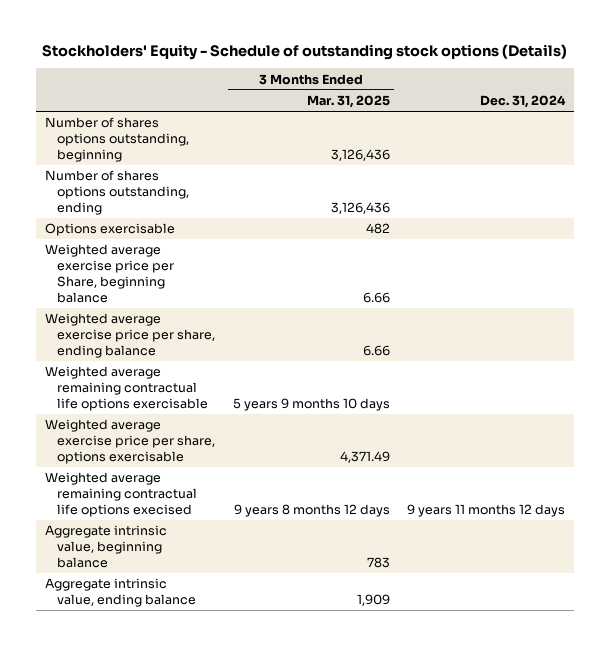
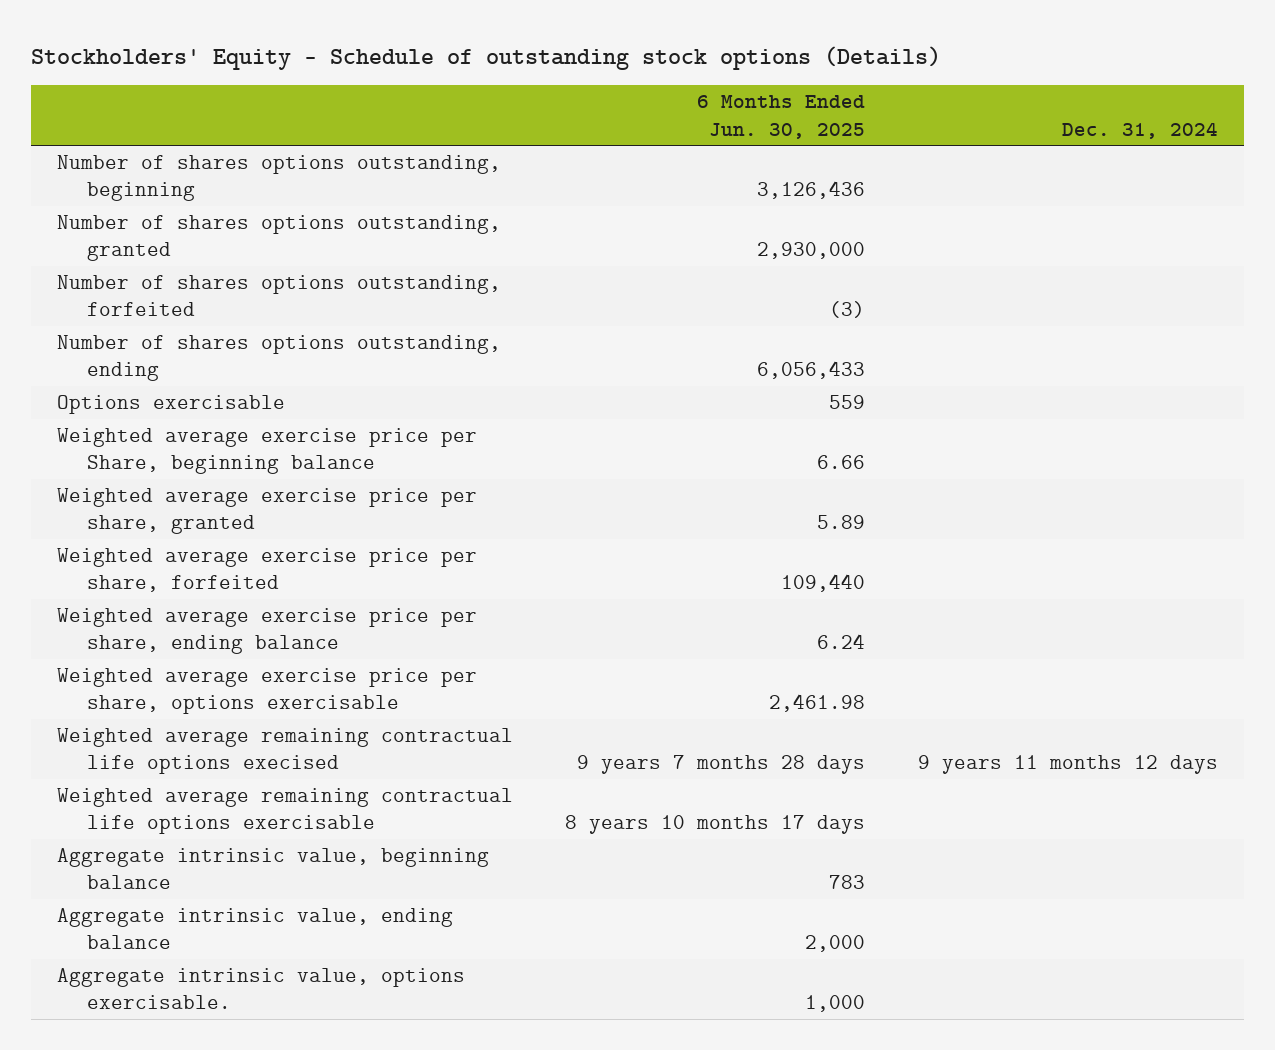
- | 3 Months Ended Mar. 31, 2025 | Dec. 31, 2024
+ | 6 Months Ended Jun. 30, 2025 | Dec. 31, 2024
+ Number of shares options outstanding, granted | 2,930,000 |
+ Number of shares options outstanding, forfeited | (3) |
+ Weighted average exercise price per share, granted | 5.89 |
+ Weighted average exercise price per share, forfeited | 109,440 |
moved down: Weighted average remaining contractual life options exercisable | 8 years 10 months 17 days |
+ Aggregate intrinsic value, options exercisable. | 1,000 |

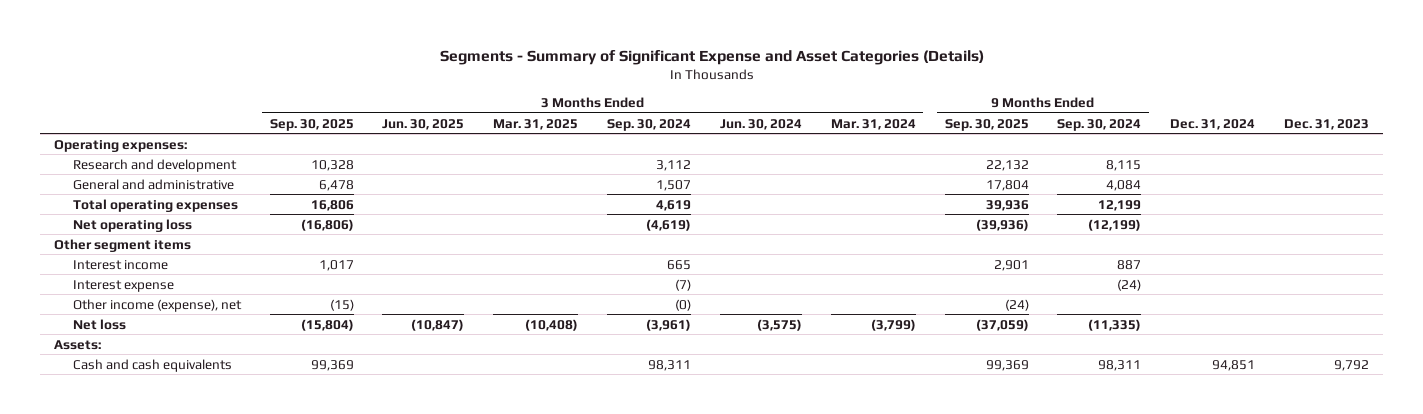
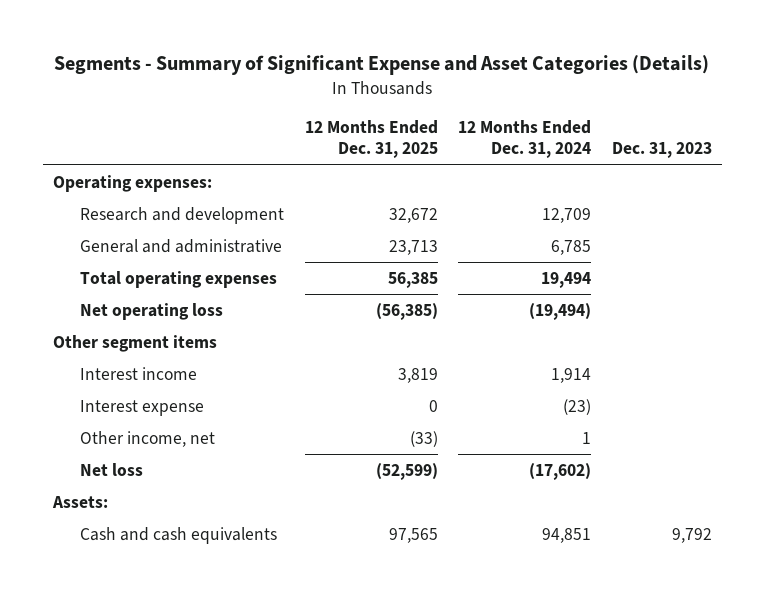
- | 3 Months Ended Sep. 30, 2025 | 3 Months Ended Jun. 30, 2025 | 3 Months Ended Mar. 31, 2025 | 3 Months Ended Sep. 30, 2024 | 3 Months Ended Jun. 30, 2024 | 3 Months Ended Mar. 31, 2024 | 9 Months Ended Sep. 30, 2025 | 9 Months Ended Sep. 30, 2024 | Dec. 31, 2024 | Dec. 31, 2023
+ | 12 Months Ended Dec. 31, 2025 | 12 Months Ended Dec. 31, 2024 | Dec. 31, 2023
- Other income (expense), net | (15) | | | (0) | | | (24) | | |
+ Other income, net | (33) | 1 |

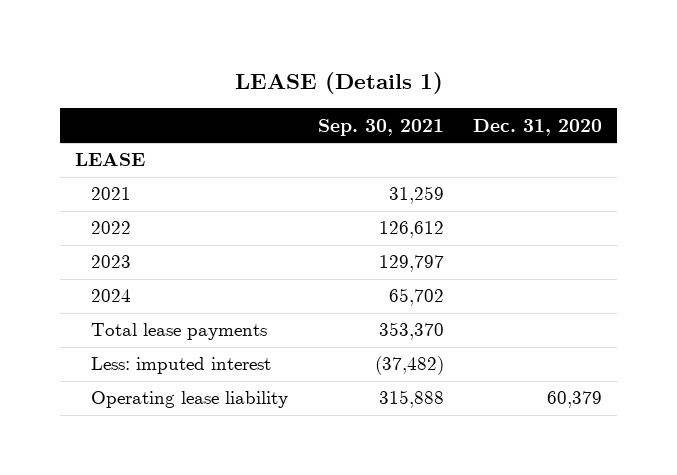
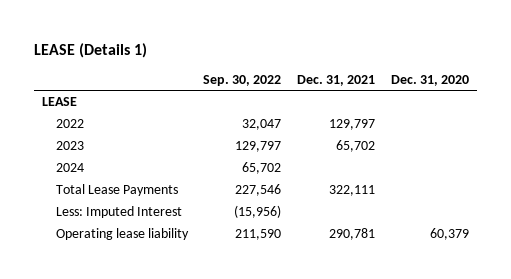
- | Sep. 30, 2021 | Dec. 31, 2020
+ | Sep. 30, 2022 | Dec. 31, 2021 | Dec. 31, 2020
- 2021 | 31,259 |
- Total lease payments | 353,370 |
- Less: imputed interest | (37,482) |
+ Total Lease Payments | 227,546 | 322,111 |
+ Less: Imputed Interest | (15,956) | |

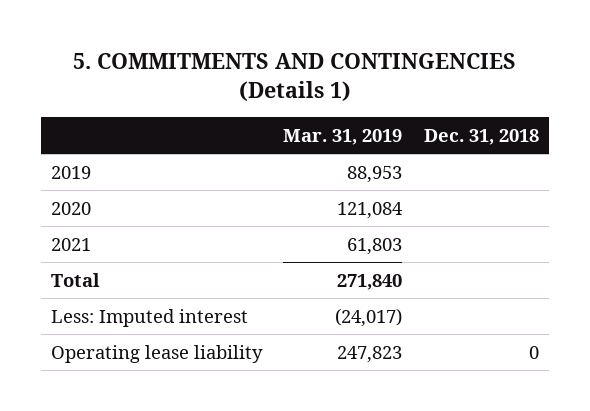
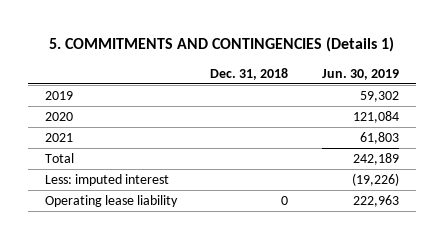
- | Mar. 31, 2019 | Dec. 31, 2018
+ | Dec. 31, 2018 | Jun. 30, 2019
- Less: Imputed interest | (24,017) |
+ Less: imputed interest | | (19,226)

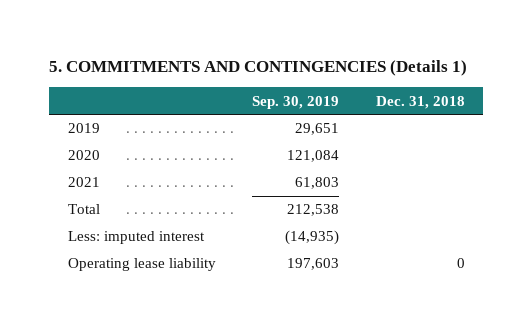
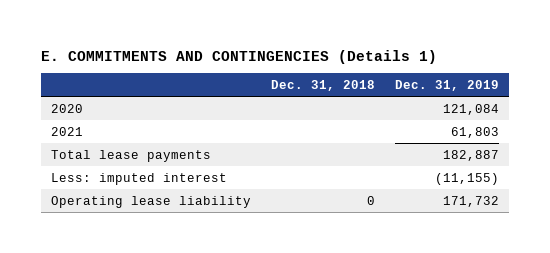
- 5. COMMITMENTS AND CONTINGENCIES (Details 1)
+ E. COMMITMENTS AND CONTINGENCIES (Details 1)
- | Sep. 30, 2019 | Dec. 31, 2018
+ | Dec. 31, 2018 | Dec. 31, 2019
- 2019 | 29,651 |
- Total | 212,538 |
+ Total lease payments | | 182,887

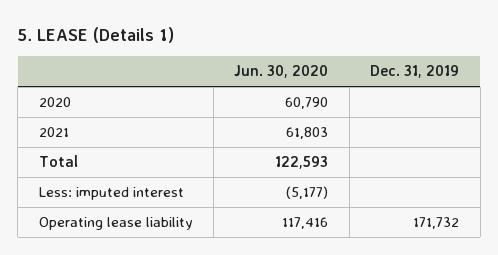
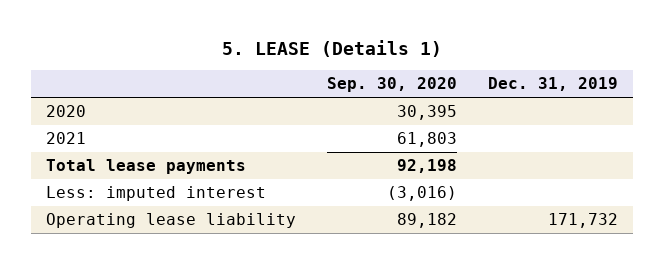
- | Jun. 30, 2020 | Dec. 31, 2019
+ | Sep. 30, 2020 | Dec. 31, 2019
- Total | 122,593 |
+ Total lease payments | 92,198 |

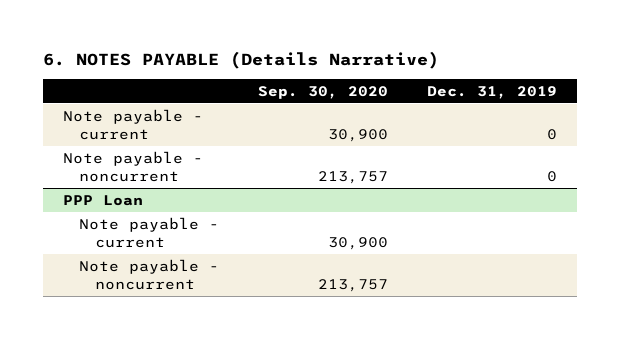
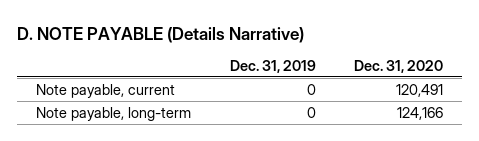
- 6. NOTES PAYABLE (Details Narrative)
+ D. NOTE PAYABLE (Details Narrative)
- | Sep. 30, 2020 | Dec. 31, 2019
+ | Dec. 31, 2019 | Dec. 31, 2020
- Note payable - current | 30,900 | 0
- Note payable - noncurrent | 213,757 | 0
- PPP Loan
- Note payable - current | 30,900 |
- Note payable - noncurrent | 213,757 |
+ Note payable, current | 0 | 120,491
+ Note payable, long-term | 0 | 124,166

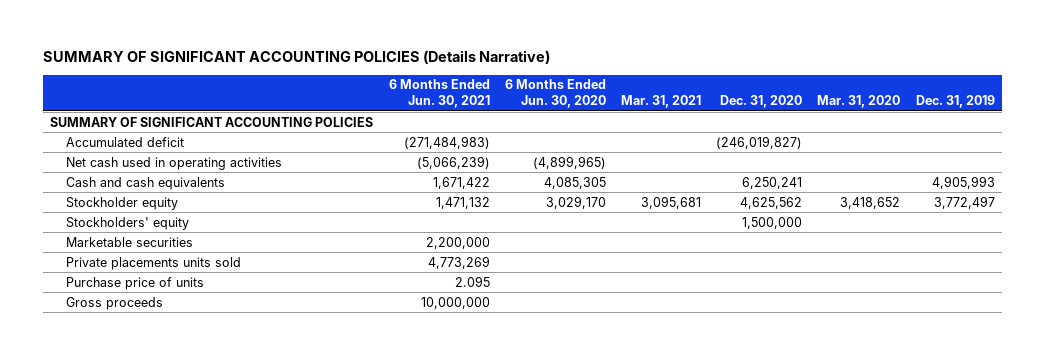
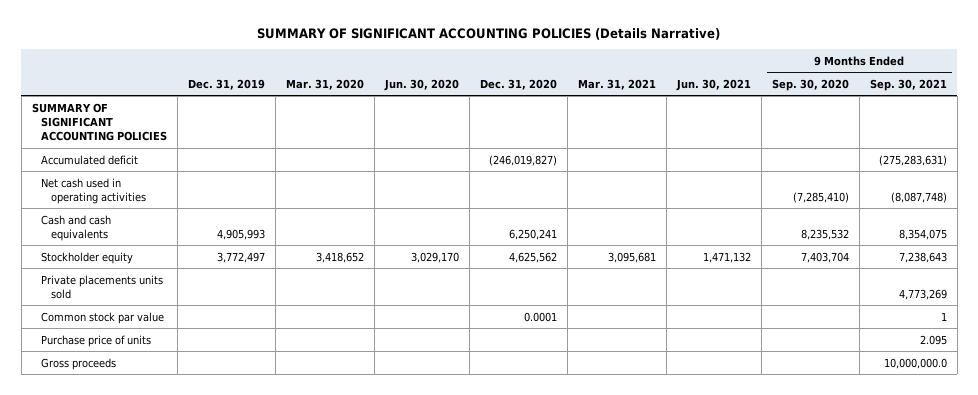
- | 6 Months Ended Jun. 30, 2021 | 6 Months Ended Jun. 30, 2020 | Mar. 31, 2021 | Dec. 31, 2020 | Mar. 31, 2020 | Dec. 31, 2019
+ | Dec. 31, 2019 | Mar. 31, 2020 | Jun. 30, 2020 | Dec. 31, 2020 | Mar. 31, 2021 | Jun. 30, 2021 | 9 Months Ended Sep. 30, 2020 | 9 Months Ended Sep. 30, 2021
- Stockholders' equity | | | | 1,500,000 | |
- Marketable securities | 2,200,000 | | | | |
+ Common stock par value | | | | 0.0001 | | | | 1

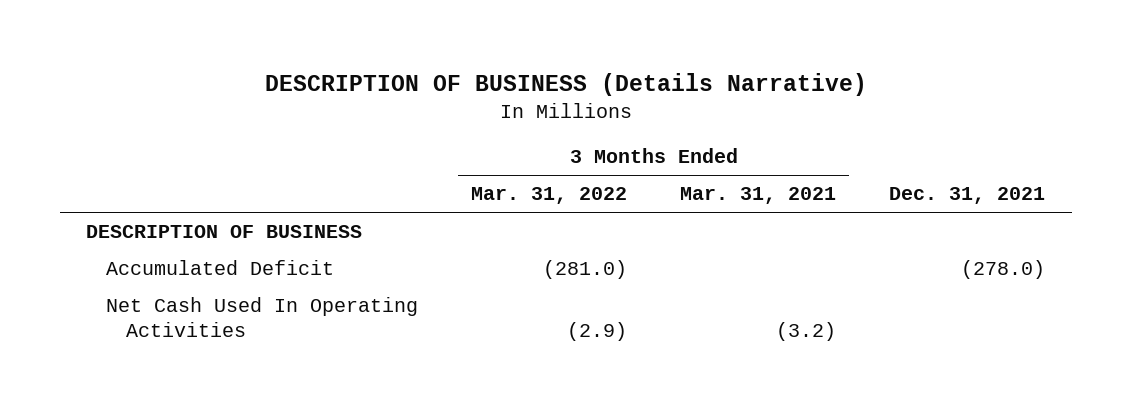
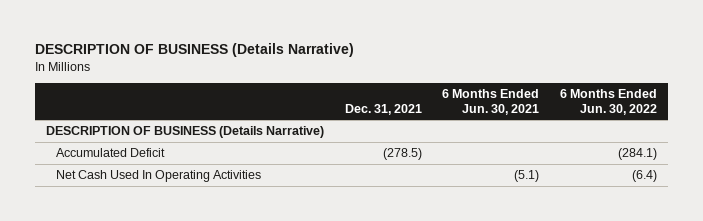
- | 3 Months Ended Mar. 31, 2022 | 3 Months Ended Mar. 31, 2021 | Dec. 31, 2021
+ | Dec. 31, 2021 | 6 Months Ended Jun. 30, 2021 | 6 Months Ended Jun. 30, 2022
- DESCRIPTION OF BUSINESS
- Accumulated Deficit | (281.0) | | (278.0)
+ DESCRIPTION OF BUSINESS (Details Narrative)
+ Accumulated Deficit | (278.5) | | (284.1)

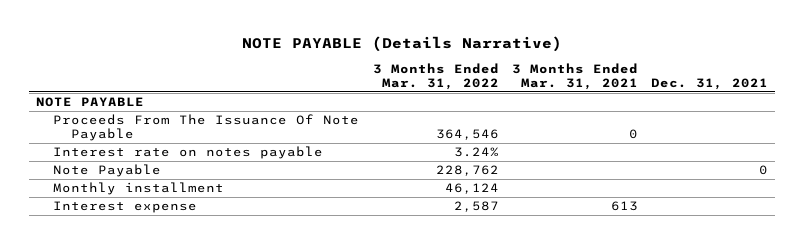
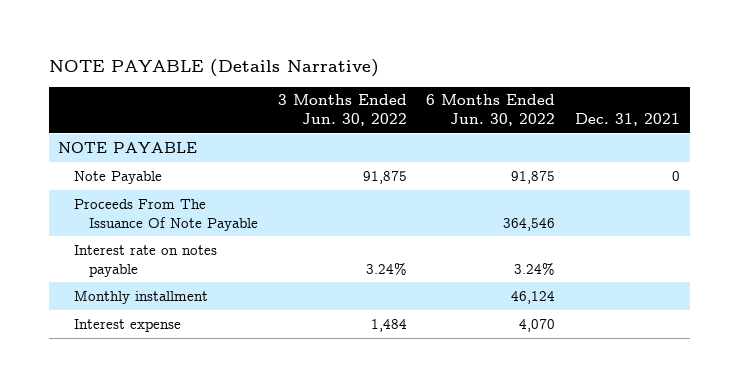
- | 3 Months Ended Mar. 31, 2022 | 3 Months Ended Mar. 31, 2021 | Dec. 31, 2021
+ | 3 Months Ended Jun. 30, 2022 | 6 Months Ended Jun. 30, 2022 | Dec. 31, 2021
moved up: Note Payable | 91,875 | 91,875 | 0

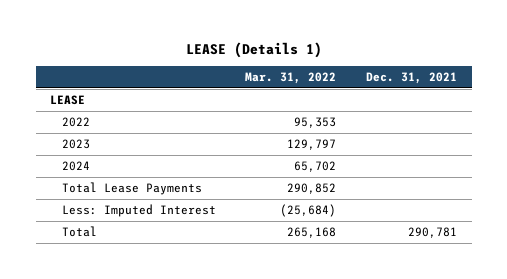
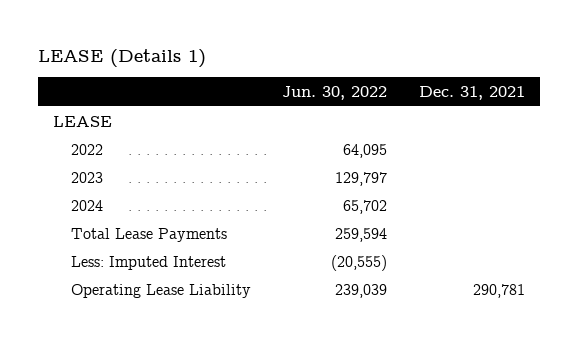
- | Mar. 31, 2022 | Dec. 31, 2021
+ | Jun. 30, 2022 | Dec. 31, 2021
- Total | 265,168 | 290,781
+ Operating Lease Liability | 239,039 | 290,781

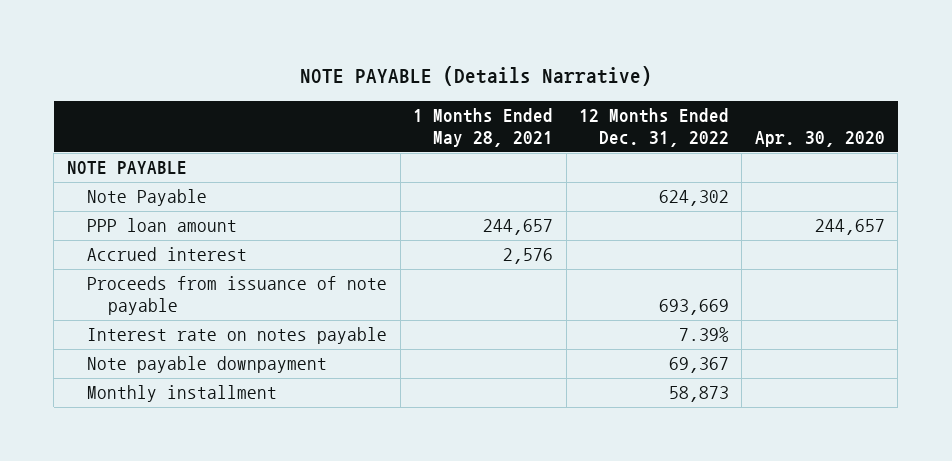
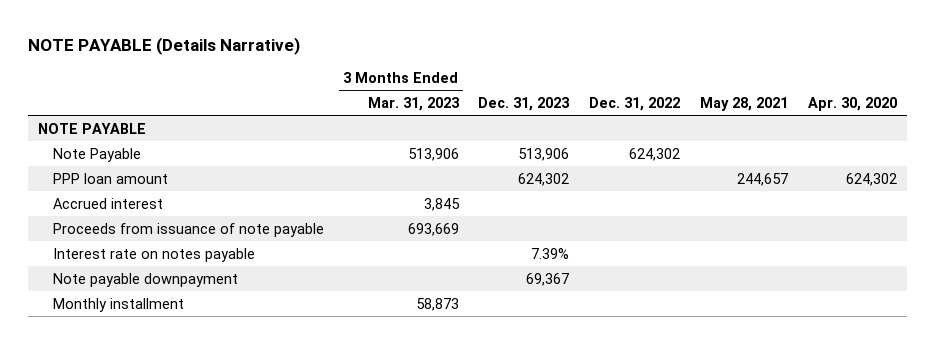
- | 1 Months Ended May 28, 2021 | 12 Months Ended Dec. 31, 2022 | Apr. 30, 2020
+ | 3 Months Ended Mar. 31, 2023 | Dec. 31, 2023 | Dec. 31, 2022 | May 28, 2021 | Apr. 30, 2020
- PPP loan amount | 244,657 | | 244,657
+ PPP loan amount | | 624,302 | | 244,657 | 624,302

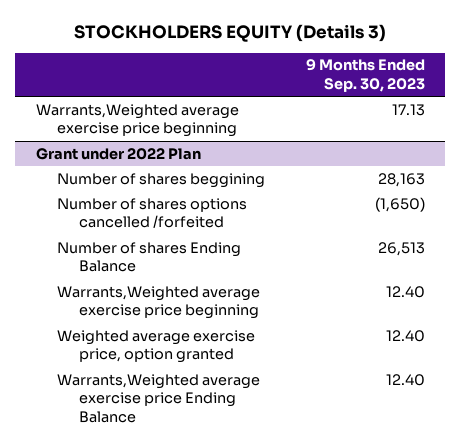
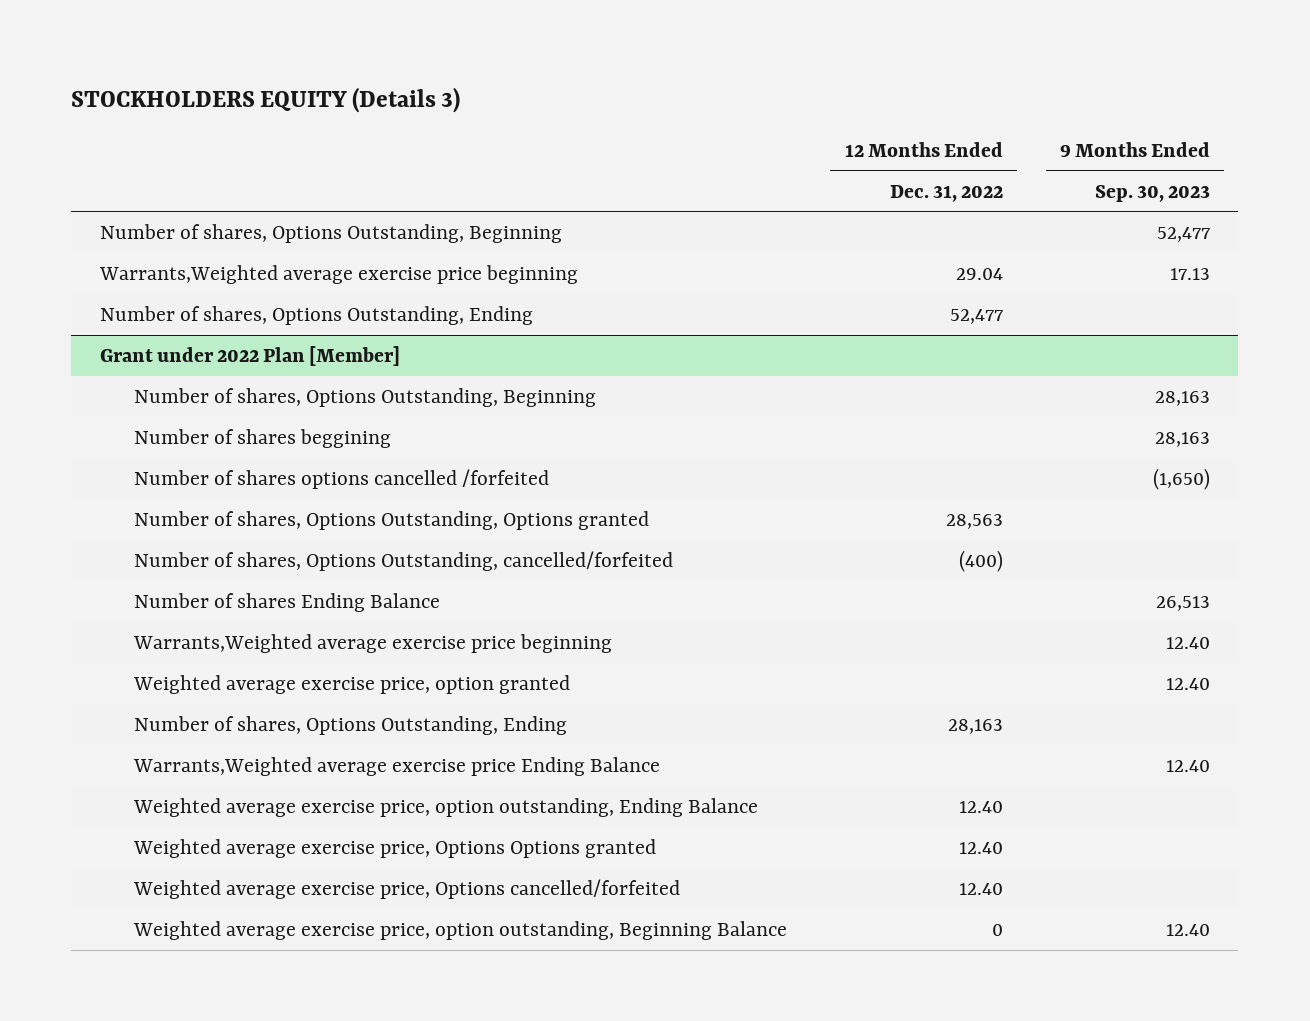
- | 9 Months Ended Sep. 30, 2023
+ | 12 Months Ended Dec. 31, 2022 | 9 Months Ended Sep. 30, 2023
+ Number of shares, Options Outstanding, Beginning | | 52,477
- Grant under 2022 Plan
+ Number of shares, Options Outstanding, Ending | 52,477 |
+ Grant under 2022 Plan [Member]
+ Number of shares, Options Outstanding, Beginning | | 28,163
+ Number of shares, Options Outstanding, Options granted | 28,563 |
+ Number of shares, Options Outstanding, cancelled/forfeited | (400) |
+ Number of shares, Options Outstanding, Ending | 28,163 |
+ Weighted average exercise price, option outstanding, Ending Balance | 12.40 |
+ Weighted average exercise price, Options Options granted | 12.40 |
+ Weighted average exercise price, Options cancelled/forfeited | 12.40 |
+ Weighted average exercise price, option outstanding, Beginning Balance | 0 | 12.40

